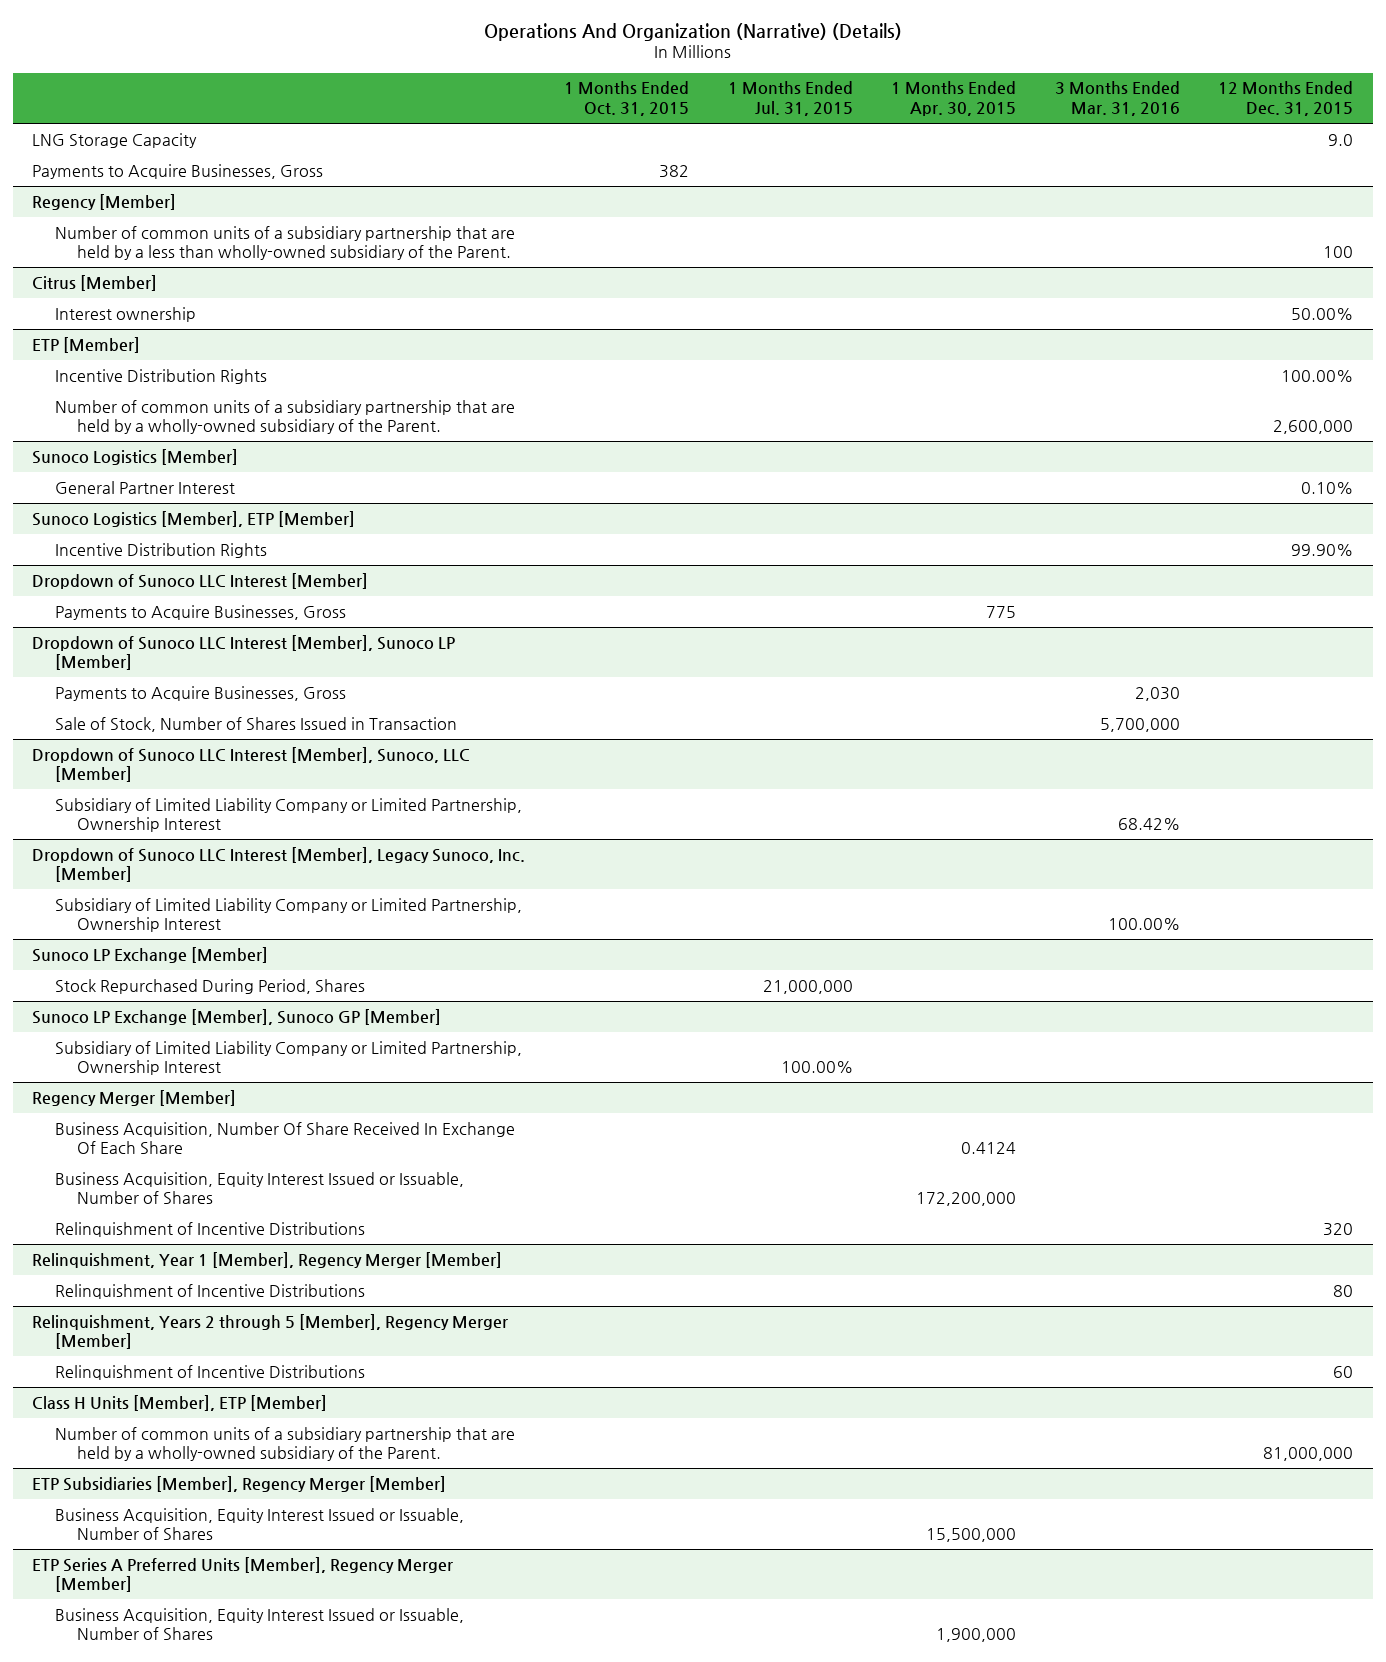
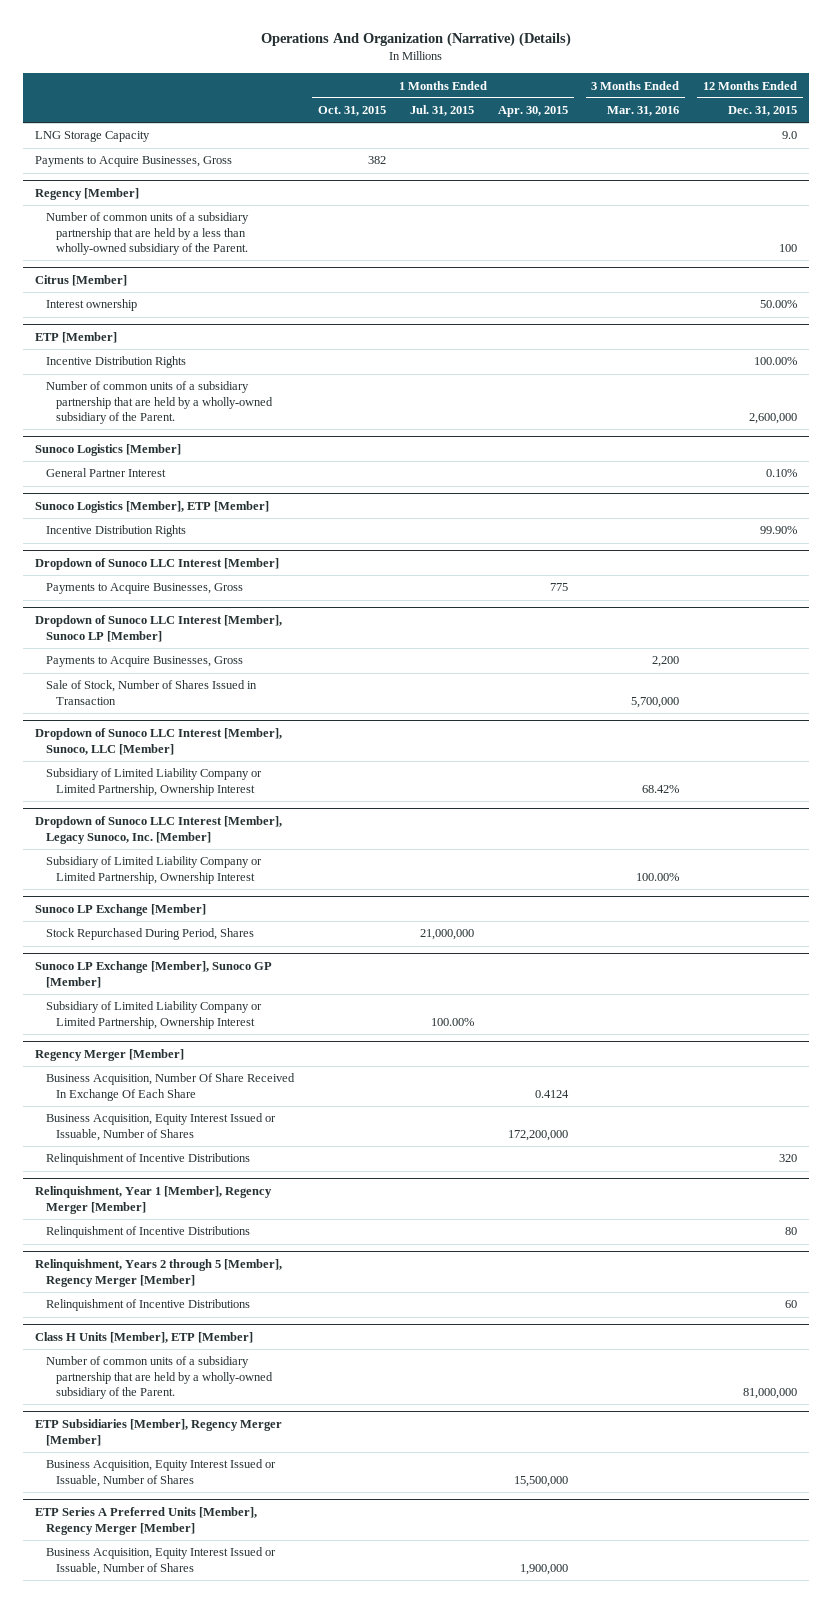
@ Dropdown of Sunoco LLC Interest [Member], Sunoco LP [Member]
- Payments to Acquire Businesses, Gross | | | | 2,030 |
+ Payments to Acquire Businesses, Gross | | | | 2,200 |

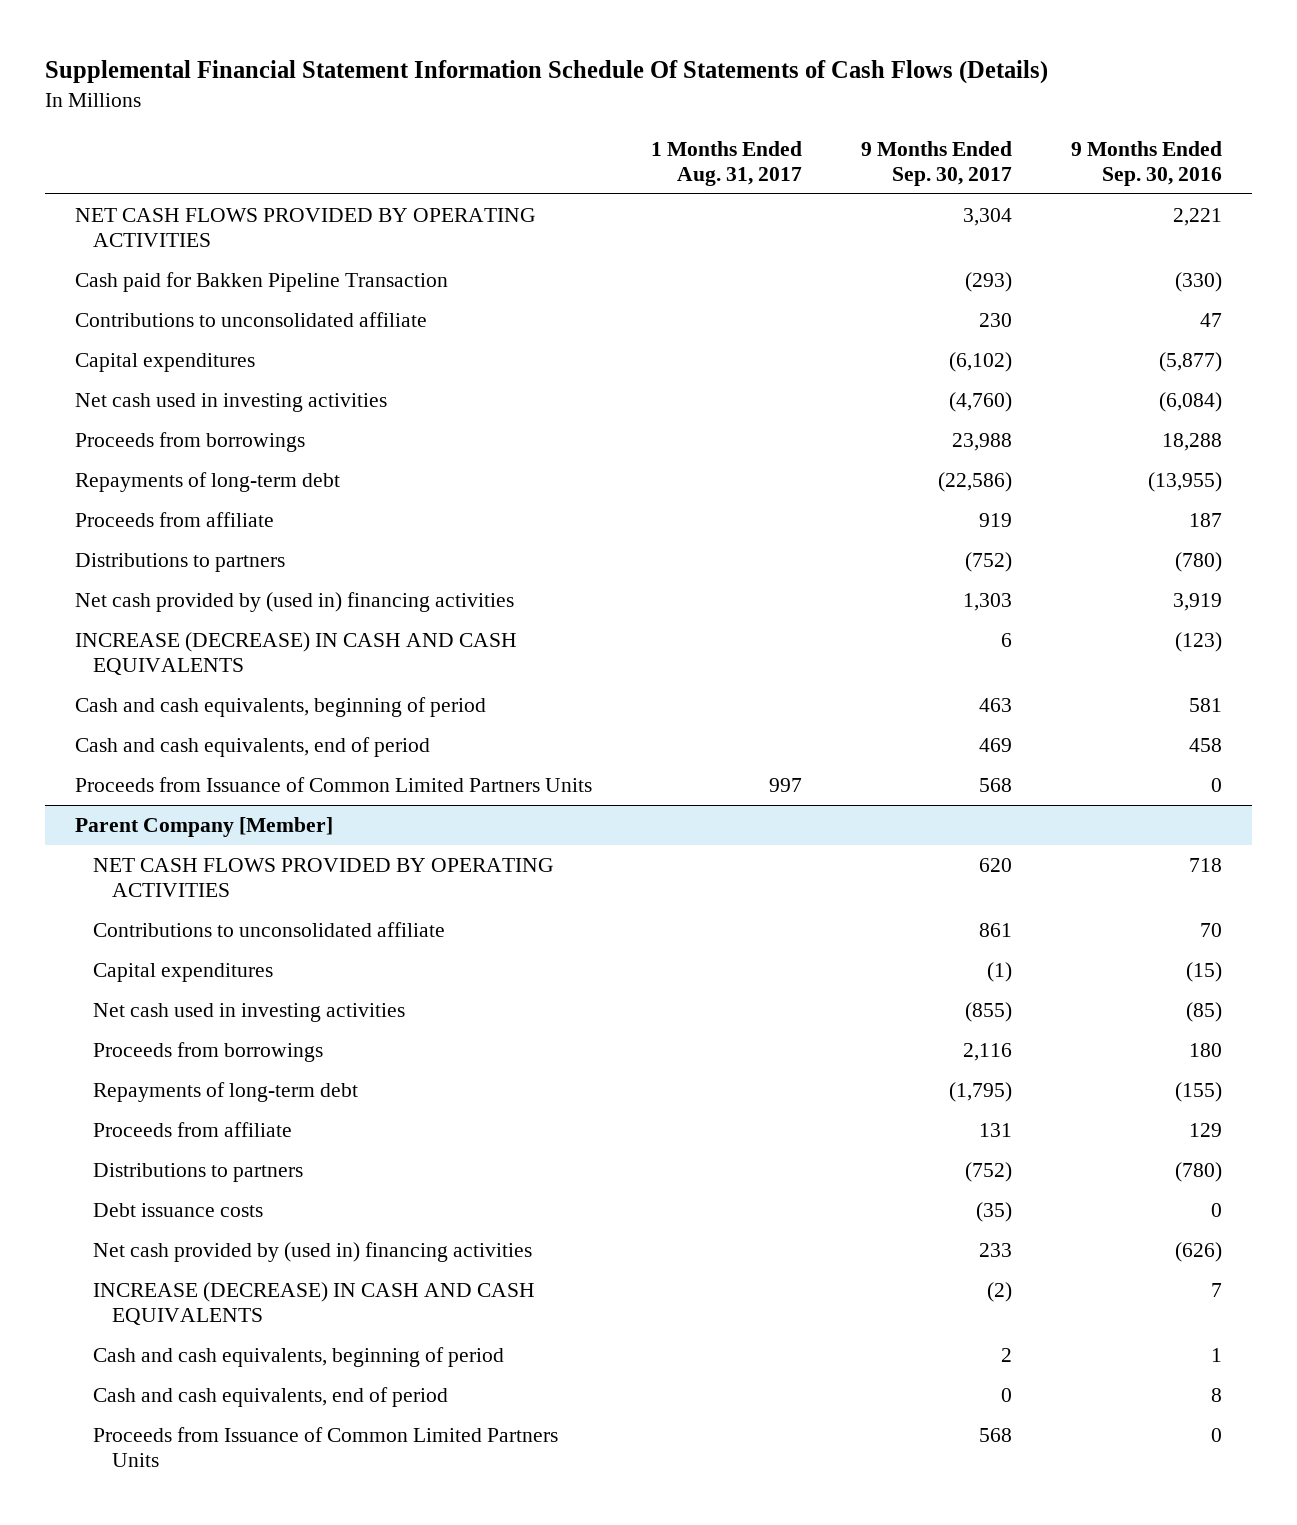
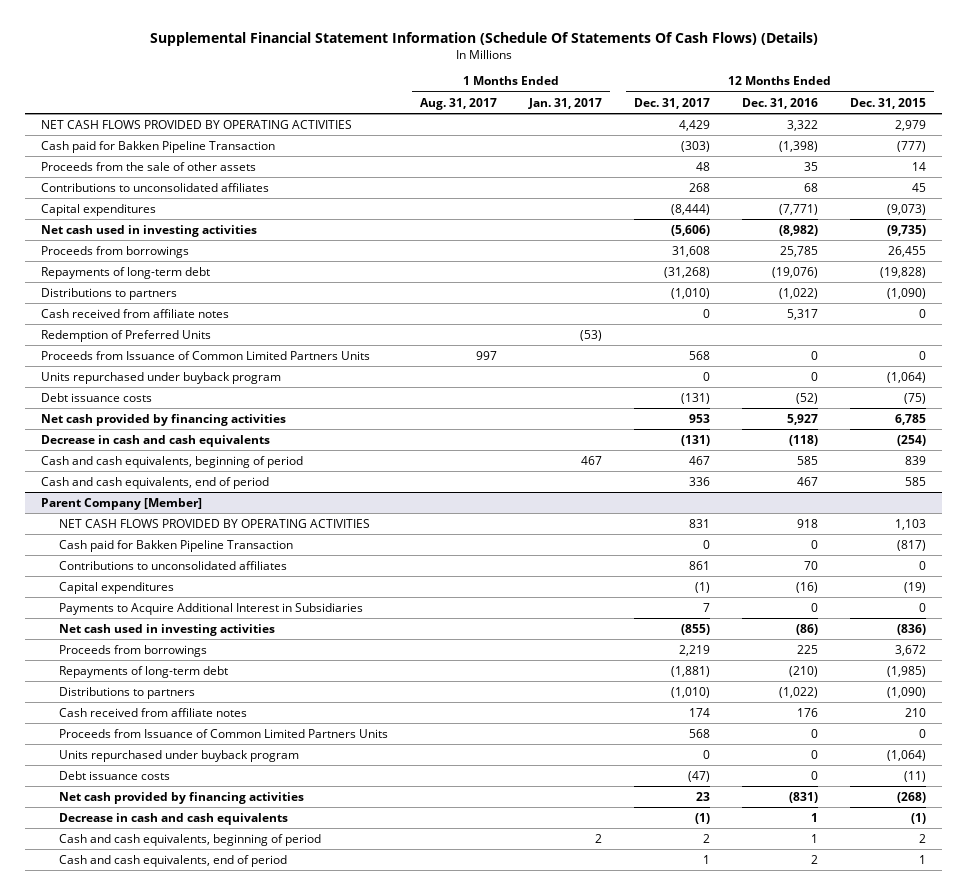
- Supplemental Financial Statement Information Schedule Of Statements of Cash Flows (Details)
+ Supplemental Financial Statement Information (Schedule Of Statements Of Cash Flows) (Details)
- | 1 Months Ended Aug. 31, 2017 | 9 Months Ended Sep. 30, 2017 | 9 Months Ended Sep. 30, 2016
+ | 1 Months Ended Aug. 31, 2017 | 1 Months Ended Jan. 31, 2017 | 12 Months Ended Dec. 31, 2017 | 12 Months Ended Dec. 31, 2016 | 12 Months Ended Dec. 31, 2015
- Contributions to unconsolidated affiliate | | 230 | 47
+ Proceeds from the sale of other assets | | | 48 | 35 | 14
+ Contributions to unconsolidated affiliates | | | 268 | 68 | 45
- Proceeds from affiliate | | 919 | 187
- Net cash provided by (used in) financing activities | | 1,303 | 3,919
- INCREASE (DECREASE) IN CASH AND CASH EQUIVALENTS | | 6 | (123)
+ Cash received from affiliate notes | | | 0 | 5,317 | 0
+ Redemption of Preferred Units | | (53) | | |
moved up: Proceeds from Issuance of Common Limited Partners Units | 997 | | 568 | 0 | 0
+ Units repurchased under buyback program | | | 0 | 0 | (1,064)
+ Debt issuance costs | | | (131) | (52) | (75)
+ Net cash provided by financing activities | | | 953 | 5,927 | 6,785
+ Decrease in cash and cash equivalents | | | (131) | (118) | (254)
@ Parent Company [Member]
- Contributions to unconsolidated affiliate | | 861 | 70
+ Cash paid for Bakken Pipeline Transaction | | | 0 | 0 | (817)
+ Contributions to unconsolidated affiliates | | | 861 | 70 | 0
+ Payments to Acquire Additional Interest in Subsidiaries | | | 7 | 0 | 0
- Proceeds from affiliate | | 131 | 129
+ Cash received from affiliate notes | | | 174 | 176 | 210
moved up: Proceeds from Issuance of Common Limited Partners Units | | | 568 | 0 | 0
+ Units repurchased under buyback program | | | 0 | 0 | (1,064)
- Net cash provided by (used in) financing activities | | 233 | (626)
- INCREASE (DECREASE) IN CASH AND CASH EQUIVALENTS | | (2) | 7
+ Net cash provided by financing activities | | | 23 | (831) | (268)
+ Decrease in cash and cash equivalents | | | (1) | 1 | (1)

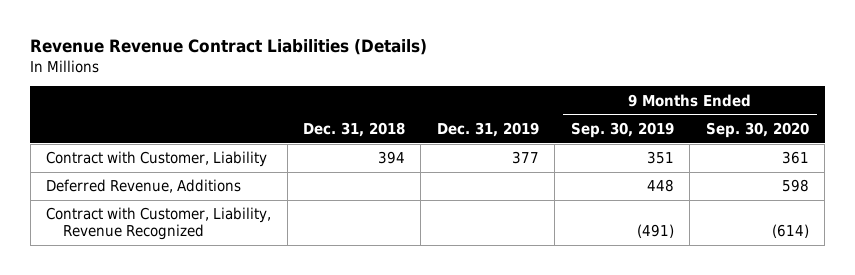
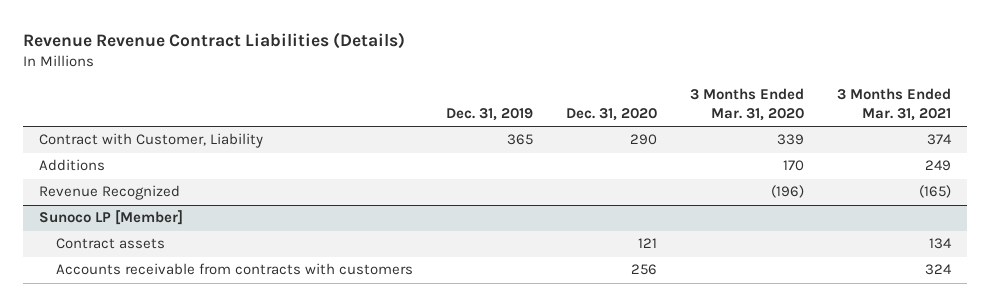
- | Dec. 31, 2018 | Dec. 31, 2019 | 9 Months Ended Sep. 30, 2019 | 9 Months Ended Sep. 30, 2020
+ | Dec. 31, 2019 | Dec. 31, 2020 | 3 Months Ended Mar. 31, 2020 | 3 Months Ended Mar. 31, 2021
- Contract with Customer, Liability | 394 | 377 | 351 | 361
- Deferred Revenue, Additions | | | 448 | 598
- Contract with Customer, Liability, Revenue Recognized | | | (491) | (614)
+ Contract with Customer, Liability | 365 | 290 | 339 | 374
+ Additions | | | 170 | 249
+ Revenue Recognized | | | (196) | (165)
+ Sunoco LP [Member]
+ Contract assets | | 121 | | 134
+ Accounts receivable from contracts with customers | | 256 | | 324

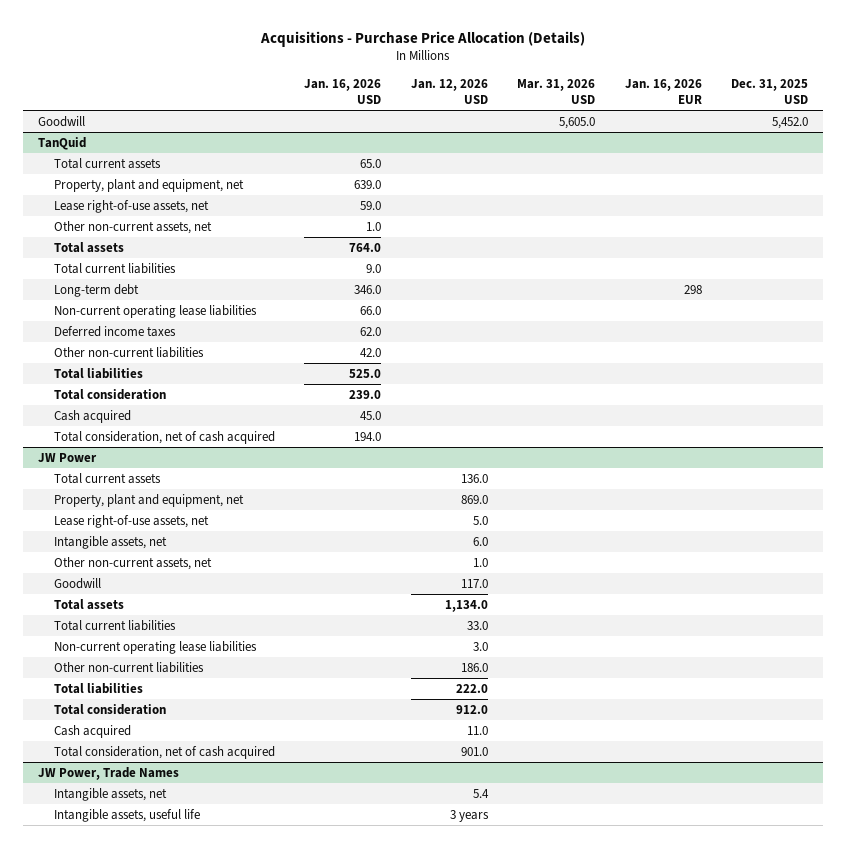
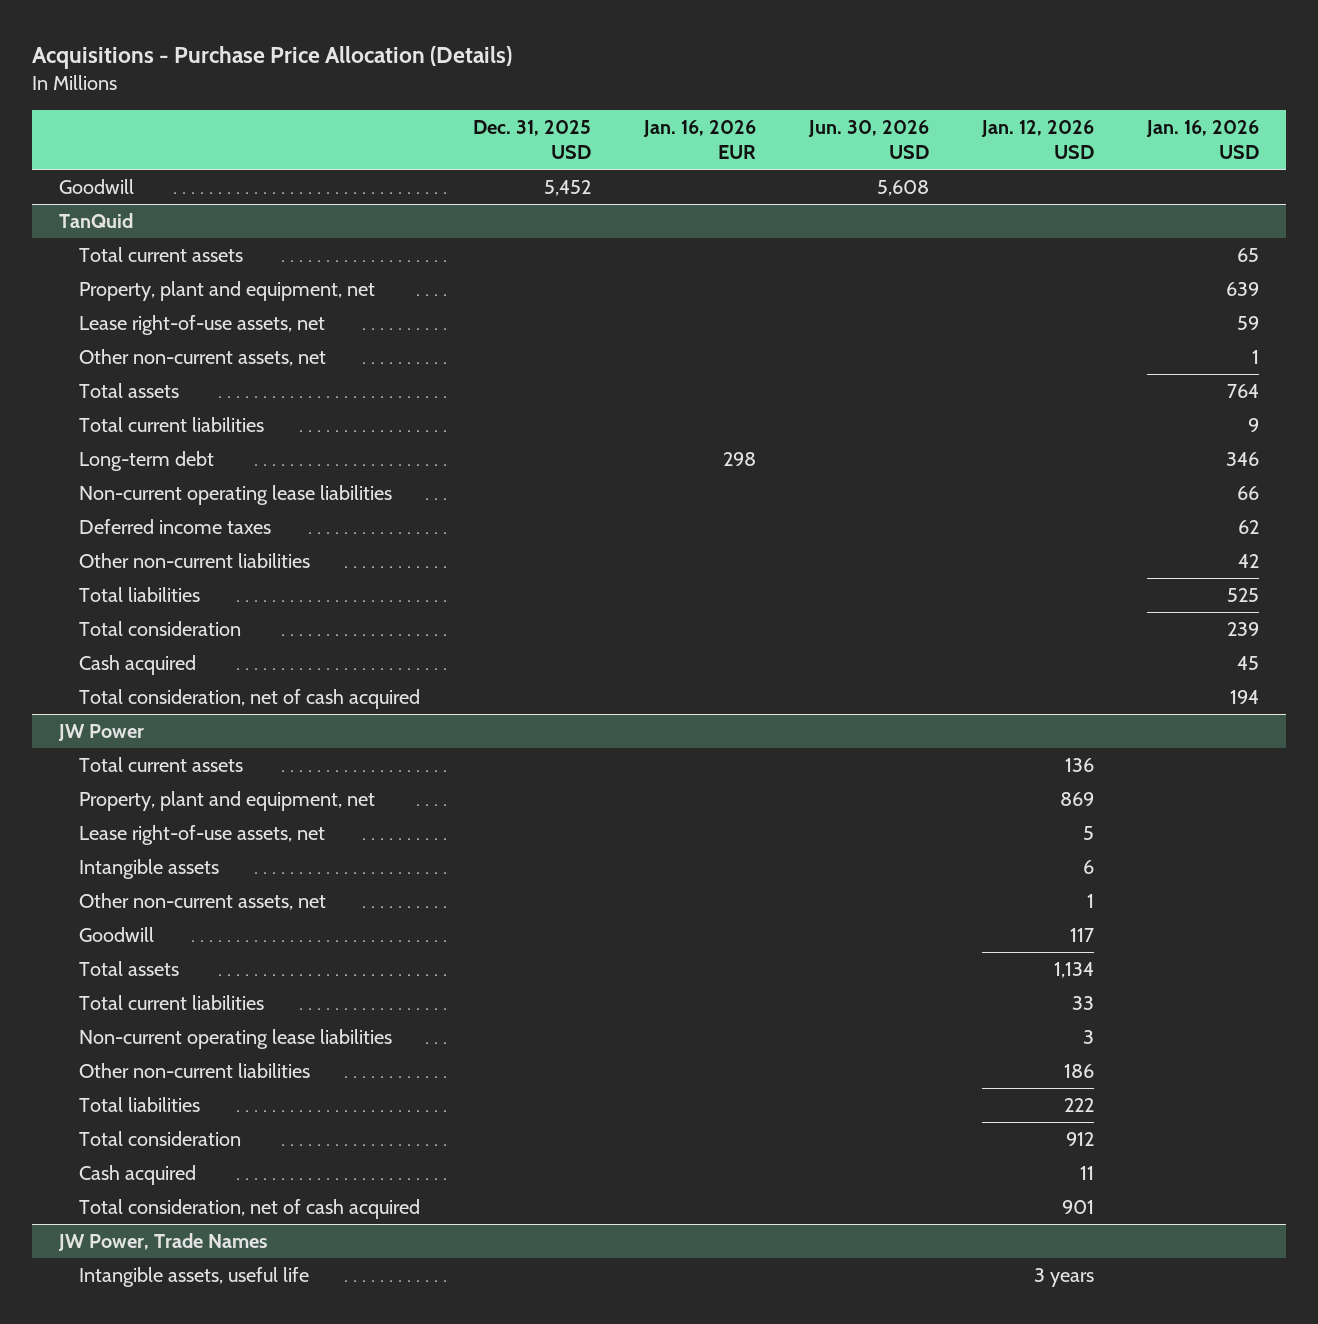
- | Jan. 16, 2026 USD | Jan. 12, 2026 USD | Mar. 31, 2026 USD | Jan. 16, 2026 EUR | Dec. 31, 2025 USD
+ | Dec. 31, 2025 USD | Jan. 16, 2026 EUR | Jun. 30, 2026 USD | Jan. 12, 2026 USD | Jan. 16, 2026 USD
- Goodwill | | | 5,605.0 | | 5,452.0
+ Goodwill | 5,452 | | 5,608 | |
@ TanQuid
- Total current assets | 65.0 | | | |
- Property, plant and equipment, net | 639.0 | | | |
- Lease right-of-use assets, net | 59.0 | | | |
- Other non-current assets, net | 1.0 | | | |
- Total assets | 764.0 | | | |
- Total current liabilities | 9.0 | | | |
- Long-term debt | 346.0 | | | 298 |
- Non-current operating lease liabilities | 66.0 | | | |
- Deferred income taxes | 62.0 | | | |
- Other non-current liabilities | 42.0 | | | |
- Total liabilities | 525.0 | | | |
- Total consideration | 239.0 | | | |
- Cash acquired | 45.0 | | | |
- Total consideration, net of cash acquired | 194.0 | | | |
+ Total current assets | | | | | 65
+ Property, plant and equipment, net | | | | | 639
+ Lease right-of-use assets, net | | | | | 59
+ Other non-current assets, net | | | | | 1
+ Total assets | | | | | 764
+ Total current liabilities | | | | | 9
+ Long-term debt | | 298 | | | 346
+ Non-current operating lease liabilities | | | | | 66
+ Deferred income taxes | | | | | 62
+ Other non-current liabilities | | | | | 42
+ Total liabilities | | | | | 525
+ Total consideration | | | | | 239
+ Cash acquired | | | | | 45
+ Total consideration, net of cash acquired | | | | | 194
@ JW Power
- Total current assets | | 136.0 | | |
- Property, plant and equipment, net | | 869.0 | | |
- Lease right-of-use assets, net | | 5.0 | | |
- Intangible assets, net | | 6.0 | | |
- Other non-current assets, net | | 1.0 | | |
- Goodwill | | 117.0 | | |
- Total assets | | 1,134.0 | | |
- Total current liabilities | | 33.0 | | |
- Non-current operating lease liabilities | | 3.0 | | |
- Other non-current liabilities | | 186.0 | | |
- Total liabilities | | 222.0 | | |
- Total consideration | | 912.0 | | |
- Cash acquired | | 11.0 | | |
- Total consideration, net of cash acquired | | 901.0 | | |
+ Total current assets | | | | 136 |
+ Property, plant and equipment, net | | | | 869 |
+ Lease right-of-use assets, net | | | | 5 |
+ Intangible assets | | | | 6 |
+ Other non-current assets, net | | | | 1 |
+ Goodwill | | | | 117 |
+ Total assets | | | | 1,134 |
+ Total current liabilities | | | | 33 |
+ Non-current operating lease liabilities | | | | 3 |
+ Other non-current liabilities | | | | 186 |
+ Total liabilities | | | | 222 |
+ Total consideration | | | | 912 |
+ Cash acquired | | | | 11 |
+ Total consideration, net of cash acquired | | | | 901 |
@ JW Power, Trade Names
- Intangible assets, net | | 5.4 | | |

